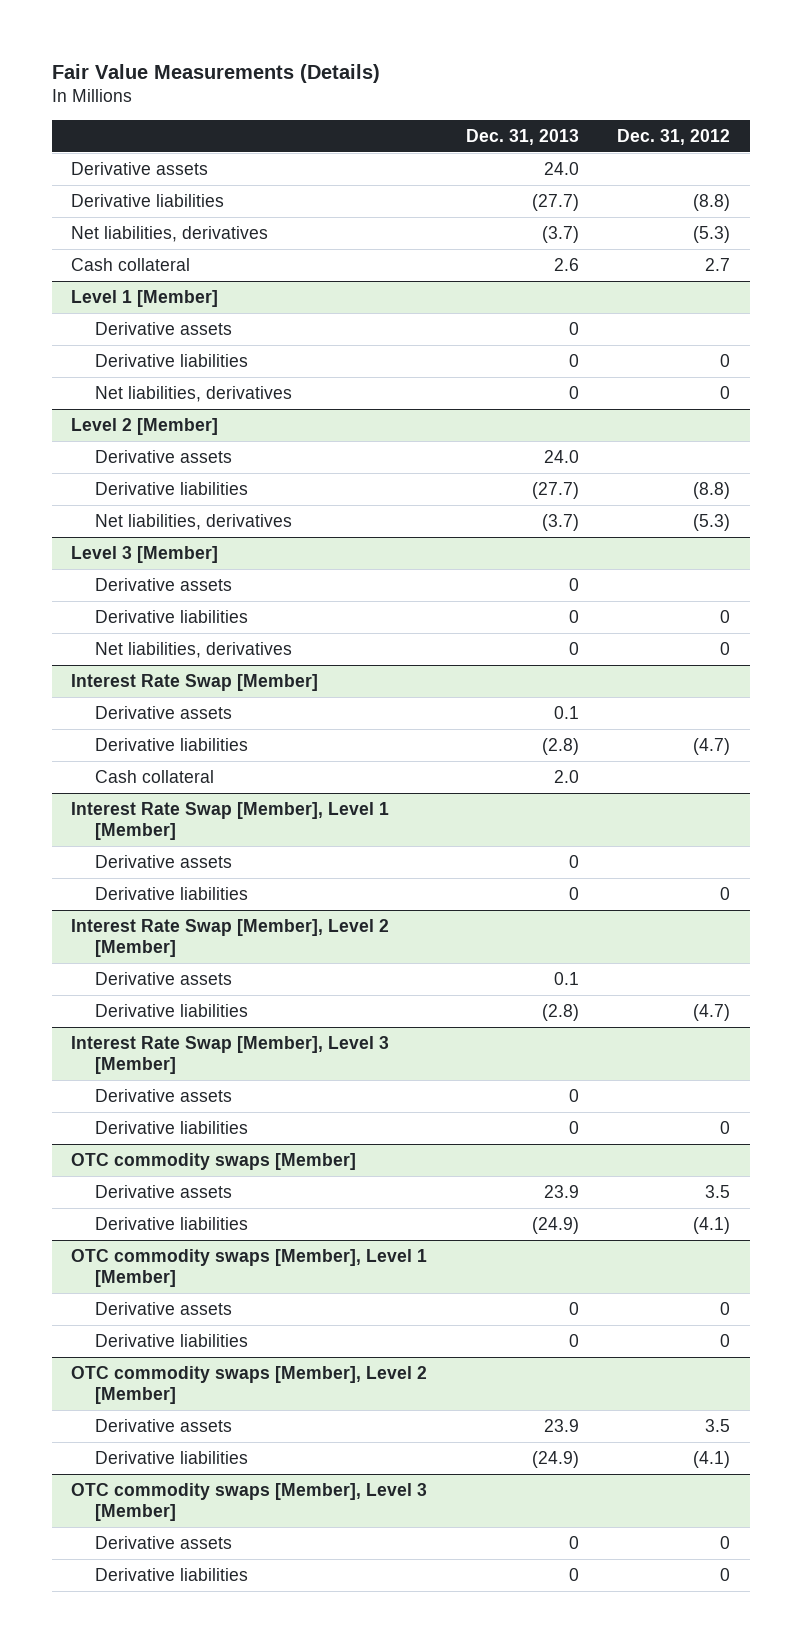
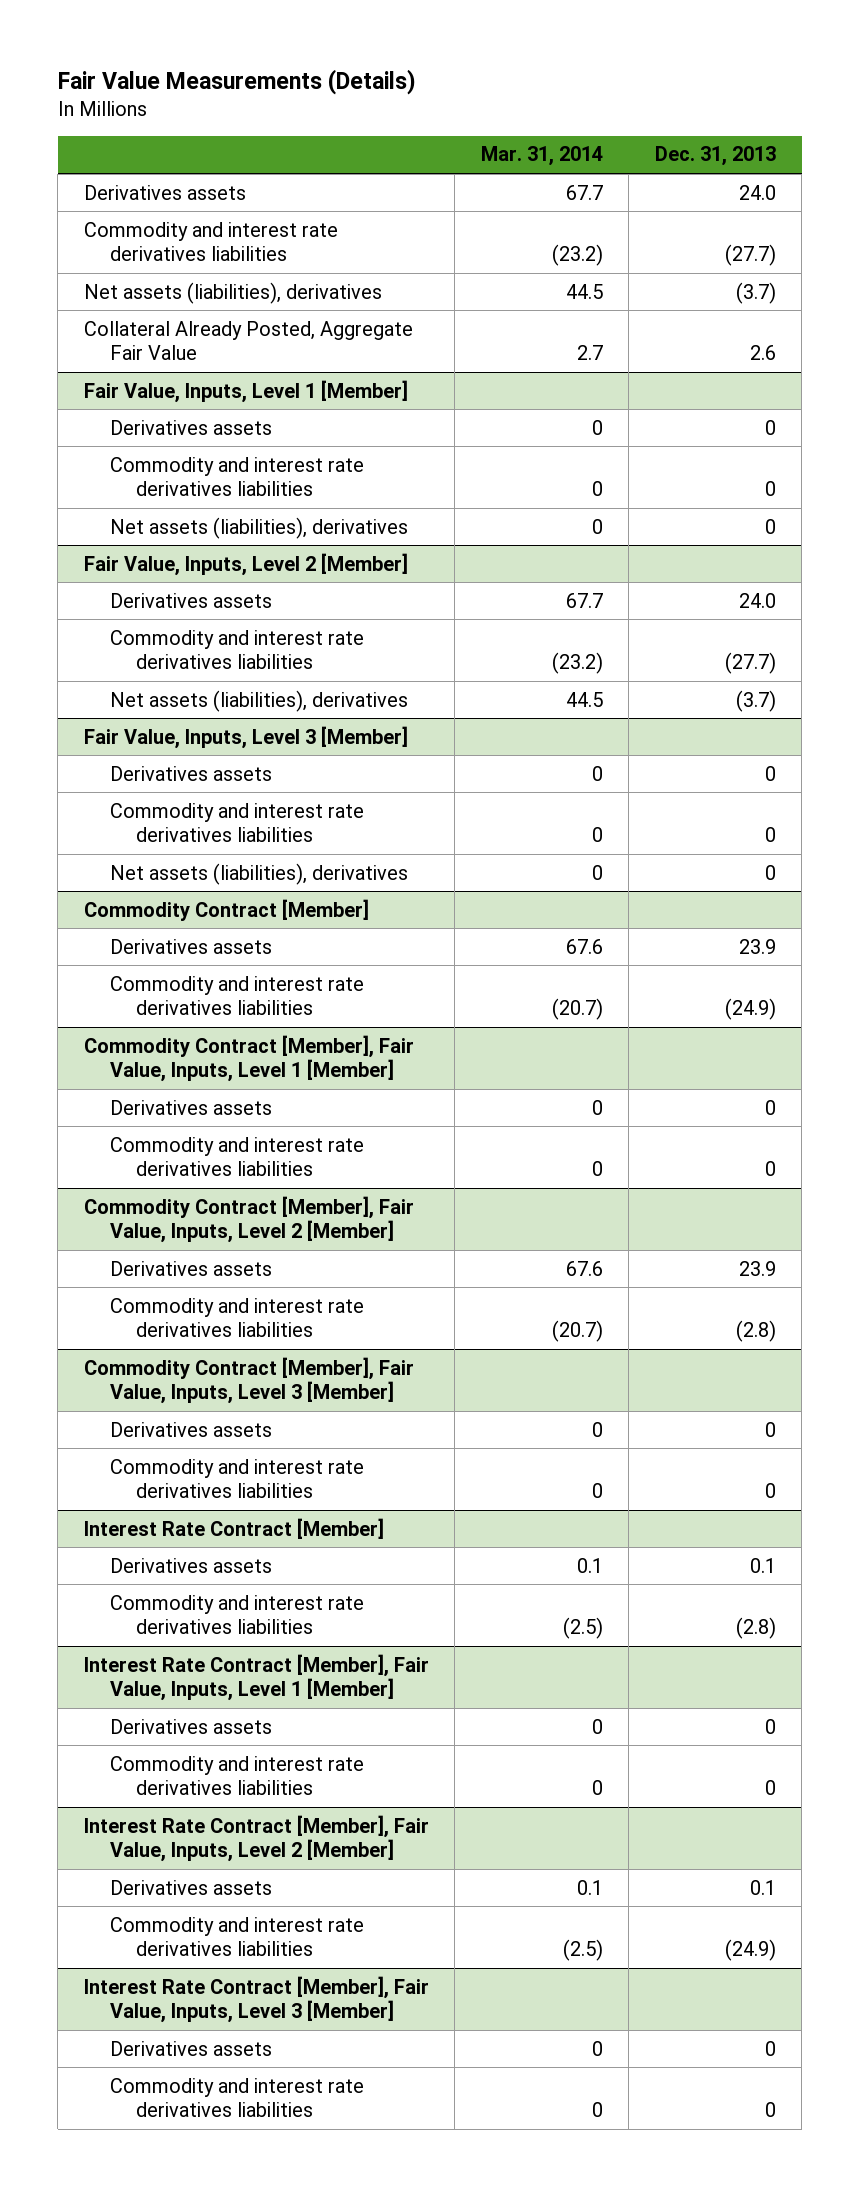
- | Dec. 31, 2013 | Dec. 31, 2012
+ | Mar. 31, 2014 | Dec. 31, 2013
- Derivative assets | 24.0 |
- Derivative liabilities | (27.7) | (8.8)
- Net liabilities, derivatives | (3.7) | (5.3)
- Cash collateral | 2.6 | 2.7
- Level 1 [Member]
- Derivative assets | 0 |
- Derivative liabilities | 0 | 0
- Net liabilities, derivatives | 0 | 0
- Level 2 [Member]
- Derivative assets | 24.0 |
- Derivative liabilities | (27.7) | (8.8)
- Net liabilities, derivatives | (3.7) | (5.3)
- Level 3 [Member]
- Derivative assets | 0 |
- Derivative liabilities | 0 | 0
- Net liabilities, derivatives | 0 | 0
- Interest Rate Swap [Member]
- Derivative assets | 0.1 |
- Derivative liabilities | (2.8) | (4.7)
- Cash collateral | 2.0 |
- Interest Rate Swap [Member], Level 1 [Member]
- Derivative assets | 0 |
- Derivative liabilities | 0 | 0
- Interest Rate Swap [Member], Level 2 [Member]
- Derivative assets | 0.1 |
- Derivative liabilities | (2.8) | (4.7)
- Interest Rate Swap [Member], Level 3 [Member]
- Derivative assets | 0 |
- Derivative liabilities | 0 | 0
- OTC commodity swaps [Member]
- Derivative assets | 23.9 | 3.5
- Derivative liabilities | (24.9) | (4.1)
- OTC commodity swaps [Member], Level 1 [Member]
- Derivative assets | 0 | 0
- Derivative liabilities | 0 | 0
- OTC commodity swaps [Member], Level 2 [Member]
- Derivative assets | 23.9 | 3.5
- Derivative liabilities | (24.9) | (4.1)
- OTC commodity swaps [Member], Level 3 [Member]
- Derivative assets | 0 | 0
- Derivative liabilities | 0 | 0
+ Derivatives assets | 67.7 | 24.0
+ Commodity and interest rate derivatives liabilities | (23.2) | (27.7)
+ Net assets (liabilities), derivatives | 44.5 | (3.7)
+ Collateral Already Posted, Aggregate Fair Value | 2.7 | 2.6
+ Fair Value, Inputs, Level 1 [Member]
+ Derivatives assets | 0 | 0
+ Commodity and interest rate derivatives liabilities | 0 | 0
+ Net assets (liabilities), derivatives | 0 | 0
+ Fair Value, Inputs, Level 2 [Member]
+ Derivatives assets | 67.7 | 24.0
+ Commodity and interest rate derivatives liabilities | (23.2) | (27.7)
+ Net assets (liabilities), derivatives | 44.5 | (3.7)
+ Fair Value, Inputs, Level 3 [Member]
+ Derivatives assets | 0 | 0
+ Commodity and interest rate derivatives liabilities | 0 | 0
+ Net assets (liabilities), derivatives | 0 | 0
+ Commodity Contract [Member]
+ Derivatives assets | 67.6 | 23.9
+ Commodity and interest rate derivatives liabilities | (20.7) | (24.9)
+ Commodity Contract [Member], Fair Value, Inputs, Level 1 [Member]
+ Derivatives assets | 0 | 0
+ Commodity and interest rate derivatives liabilities | 0 | 0
+ Commodity Contract [Member], Fair Value, Inputs, Level 2 [Member]
+ Derivatives assets | 67.6 | 23.9
+ Commodity and interest rate derivatives liabilities | (20.7) | (2.8)
+ Commodity Contract [Member], Fair Value, Inputs, Level 3 [Member]
+ Derivatives assets | 0 | 0
+ Commodity and interest rate derivatives liabilities | 0 | 0
+ Interest Rate Contract [Member]
+ Derivatives assets | 0.1 | 0.1
+ Commodity and interest rate derivatives liabilities | (2.5) | (2.8)
+ Interest Rate Contract [Member], Fair Value, Inputs, Level 1 [Member]
+ Derivatives assets | 0 | 0
+ Commodity and interest rate derivatives liabilities | 0 | 0
+ Interest Rate Contract [Member], Fair Value, Inputs, Level 2 [Member]
+ Derivatives assets | 0.1 | 0.1
+ Commodity and interest rate derivatives liabilities | (2.5) | (24.9)
+ Interest Rate Contract [Member], Fair Value, Inputs, Level 3 [Member]
+ Derivatives assets | 0 | 0
+ Commodity and interest rate derivatives liabilities | 0 | 0

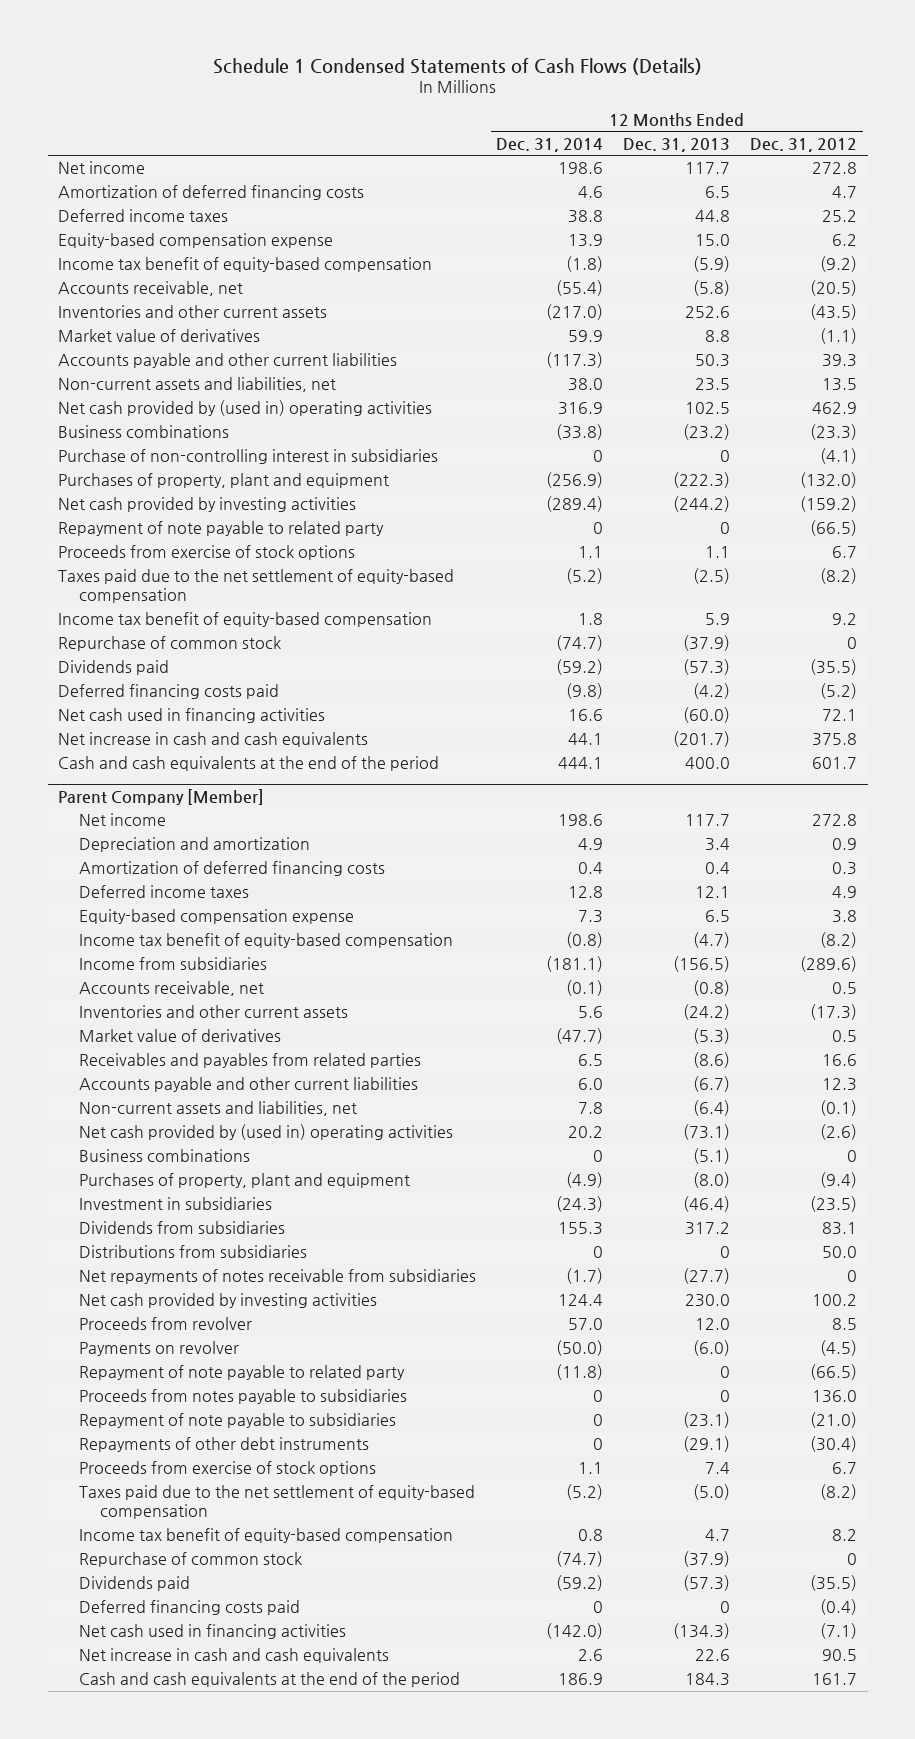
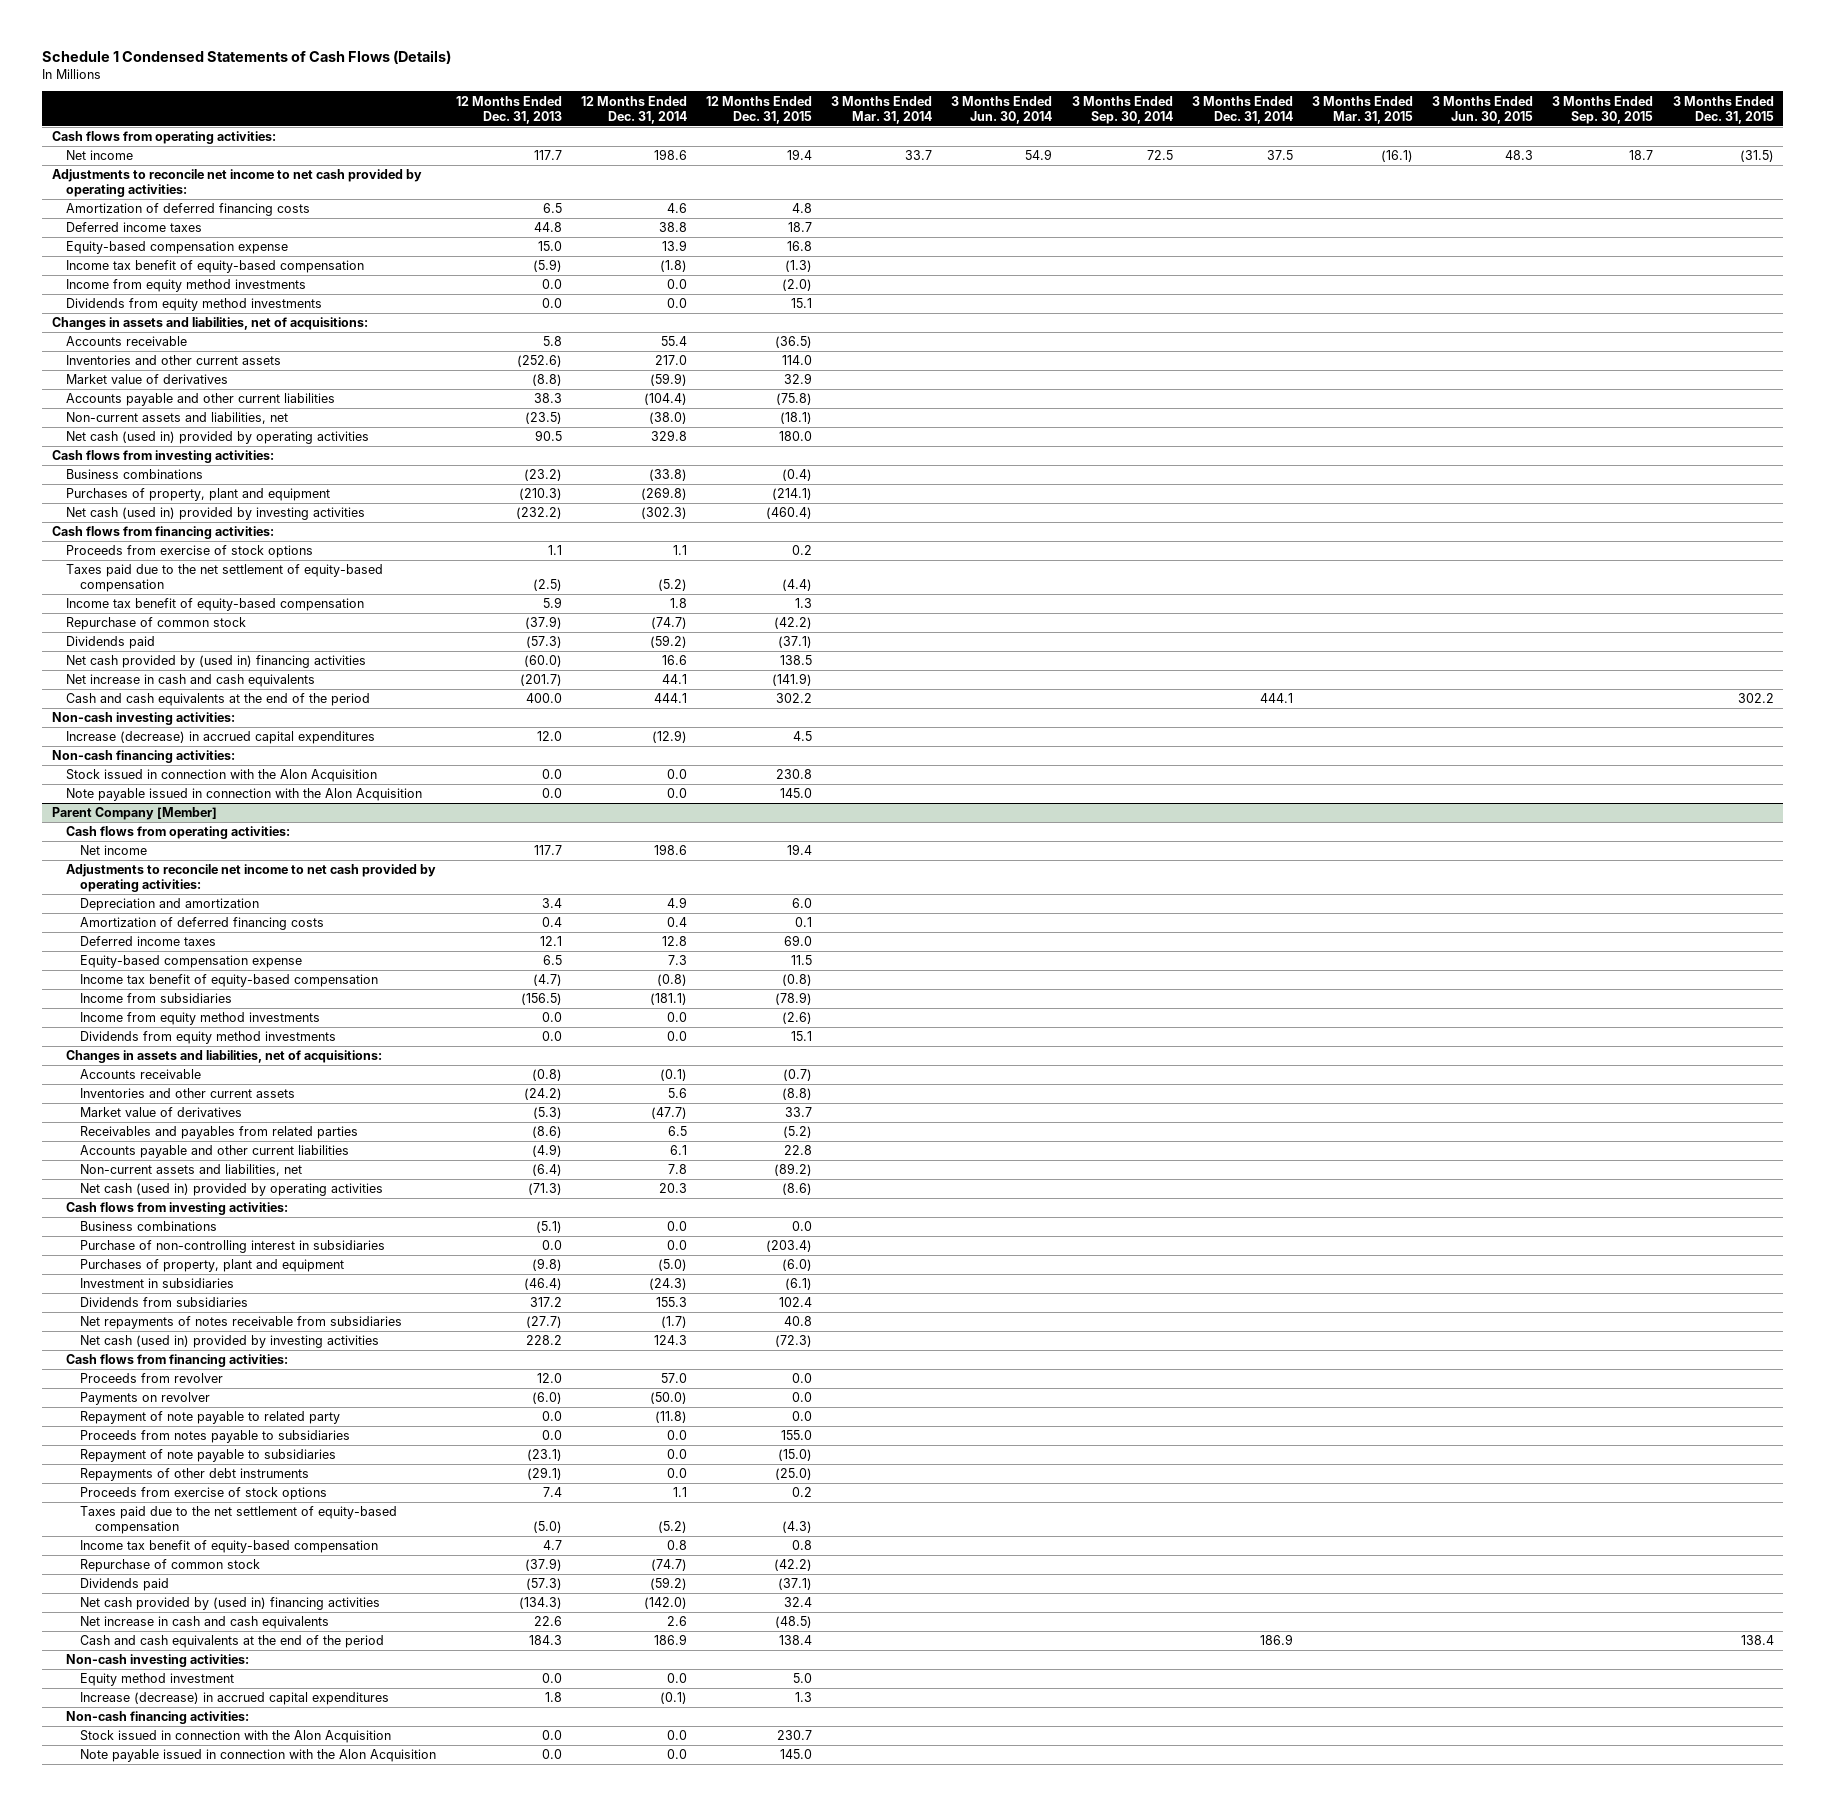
- | 12 Months Ended Dec. 31, 2014 | 12 Months Ended Dec. 31, 2013 | 12 Months Ended Dec. 31, 2012
+ | 12 Months Ended Dec. 31, 2013 | 12 Months Ended Dec. 31, 2014 | 12 Months Ended Dec. 31, 2015 | 3 Months Ended Mar. 31, 2014 | 3 Months Ended Jun. 30, 2014 | 3 Months Ended Sep. 30, 2014 | 3 Months Ended Dec. 31, 2014 | 3 Months Ended Mar. 31, 2015 | 3 Months Ended Jun. 30, 2015 | 3 Months Ended Sep. 30, 2015 | 3 Months Ended Dec. 31, 2015
+ Cash flows from operating activities:
+ Adjustments to reconcile net income to net cash provided by operating activities:
- Accounts receivable, net | (55.4) | (5.8) | (20.5)
- Inventories and other current assets | (217.0) | 252.6 | (43.5)
- Market value of derivatives | 59.9 | 8.8 | (1.1)
- Accounts payable and other current liabilities | (117.3) | 50.3 | 39.3
- Non-current assets and liabilities, net | 38.0 | 23.5 | 13.5
- Net cash provided by (used in) operating activities | 316.9 | 102.5 | 462.9
+ Income from equity method investments | 0.0 | 0.0 | (2.0) | | | | | | | |
+ Dividends from equity method investments | 0.0 | 0.0 | 15.1 | | | | | | | |
+ Changes in assets and liabilities, net of acquisitions:
+ Accounts receivable | 5.8 | 55.4 | (36.5) | | | | | | | |
+ Inventories and other current assets | (252.6) | 217.0 | 114.0 | | | | | | | |
+ Market value of derivatives | (8.8) | (59.9) | 32.9 | | | | | | | |
+ Accounts payable and other current liabilities | 38.3 | (104.4) | (75.8) | | | | | | | |
+ Non-current assets and liabilities, net | (23.5) | (38.0) | (18.1) | | | | | | | |
+ Net cash (used in) provided by operating activities | 90.5 | 329.8 | 180.0 | | | | | | | |
+ Cash flows from investing activities:
- Purchase of non-controlling interest in subsidiaries | 0 | 0 | (4.1)
- Purchases of property, plant and equipment | (256.9) | (222.3) | (132.0)
- Net cash provided by investing activities | (289.4) | (244.2) | (159.2)
- Repayment of note payable to related party | 0 | 0 | (66.5)
+ Purchases of property, plant and equipment | (210.3) | (269.8) | (214.1) | | | | | | | |
+ Net cash (used in) provided by investing activities | (232.2) | (302.3) | (460.4) | | | | | | | |
+ Cash flows from financing activities:
- Deferred financing costs paid | (9.8) | (4.2) | (5.2)
- Net cash used in financing activities | 16.6 | (60.0) | 72.1
+ Net cash provided by (used in) financing activities | (60.0) | 16.6 | 138.5 | | | | | | | |
+ Non-cash investing activities:
+ Increase (decrease) in accrued capital expenditures | 12.0 | (12.9) | 4.5 | | | | | | | |
+ Non-cash financing activities:
+ Stock issued in connection with the Alon Acquisition | 0.0 | 0.0 | 230.8 | | | | | | | |
+ Note payable issued in connection with the Alon Acquisition | 0.0 | 0.0 | 145.0 | | | | | | | |
@ Parent Company [Member]
+ Cash flows from operating activities:
+ Adjustments to reconcile net income to net cash provided by operating activities:
- Accounts receivable, net | (0.1) | (0.8) | 0.5
+ Income from equity method investments | 0.0 | 0.0 | (2.6) | | | | | | | |
+ Dividends from equity method investments | 0.0 | 0.0 | 15.1 | | | | | | | |
+ Changes in assets and liabilities, net of acquisitions:
+ Accounts receivable | (0.8) | (0.1) | (0.7) | | | | | | | |
- Accounts payable and other current liabilities | 6.0 | (6.7) | 12.3
+ Accounts payable and other current liabilities | (4.9) | 6.1 | 22.8 | | | | | | | |
- Net cash provided by (used in) operating activities | 20.2 | (73.1) | (2.6)
- Business combinations | 0 | (5.1) | 0
- Purchases of property, plant and equipment | (4.9) | (8.0) | (9.4)
+ Net cash (used in) provided by operating activities | (71.3) | 20.3 | (8.6) | | | | | | | |
+ Cash flows from investing activities:
+ Business combinations | (5.1) | 0.0 | 0.0 | | | | | | | |
+ Purchase of non-controlling interest in subsidiaries | 0.0 | 0.0 | (203.4) | | | | | | | |
+ Purchases of property, plant and equipment | (9.8) | (5.0) | (6.0) | | | | | | | |
- Distributions from subsidiaries | 0 | 0 | 50.0
- Net cash provided by investing activities | 124.4 | 230.0 | 100.2
+ Net cash (used in) provided by investing activities | 228.2 | 124.3 | (72.3) | | | | | | | |
+ Cash flows from financing activities:
- Repayment of note payable to related party | (11.8) | 0 | (66.5)
- Proceeds from notes payable to subsidiaries | 0 | 0 | 136.0
- Repayment of note payable to subsidiaries | 0 | (23.1) | (21.0)
- Repayments of other debt instruments | 0 | (29.1) | (30.4)
+ Repayment of note payable to related party | 0.0 | (11.8) | 0.0 | | | | | | | |
+ Proceeds from notes payable to subsidiaries | 0.0 | 0.0 | 155.0 | | | | | | | |
+ Repayment of note payable to subsidiaries | (23.1) | 0.0 | (15.0) | | | | | | | |
+ Repayments of other debt instruments | (29.1) | 0.0 | (25.0) | | | | | | | |
- Deferred financing costs paid | 0 | 0 | (0.4)
- Net cash used in financing activities | (142.0) | (134.3) | (7.1)
+ Net cash provided by (used in) financing activities | (134.3) | (142.0) | 32.4 | | | | | | | |
+ Non-cash investing activities:
+ Equity method investment | 0.0 | 0.0 | 5.0 | | | | | | | |
+ Increase (decrease) in accrued capital expenditures | 1.8 | (0.1) | 1.3 | | | | | | | |
+ Non-cash financing activities:
+ Stock issued in connection with the Alon Acquisition | 0.0 | 0.0 | 230.7 | | | | | | | |
+ Note payable issued in connection with the Alon Acquisition | 0.0 | 0.0 | 145.0 | | | | | | | |

